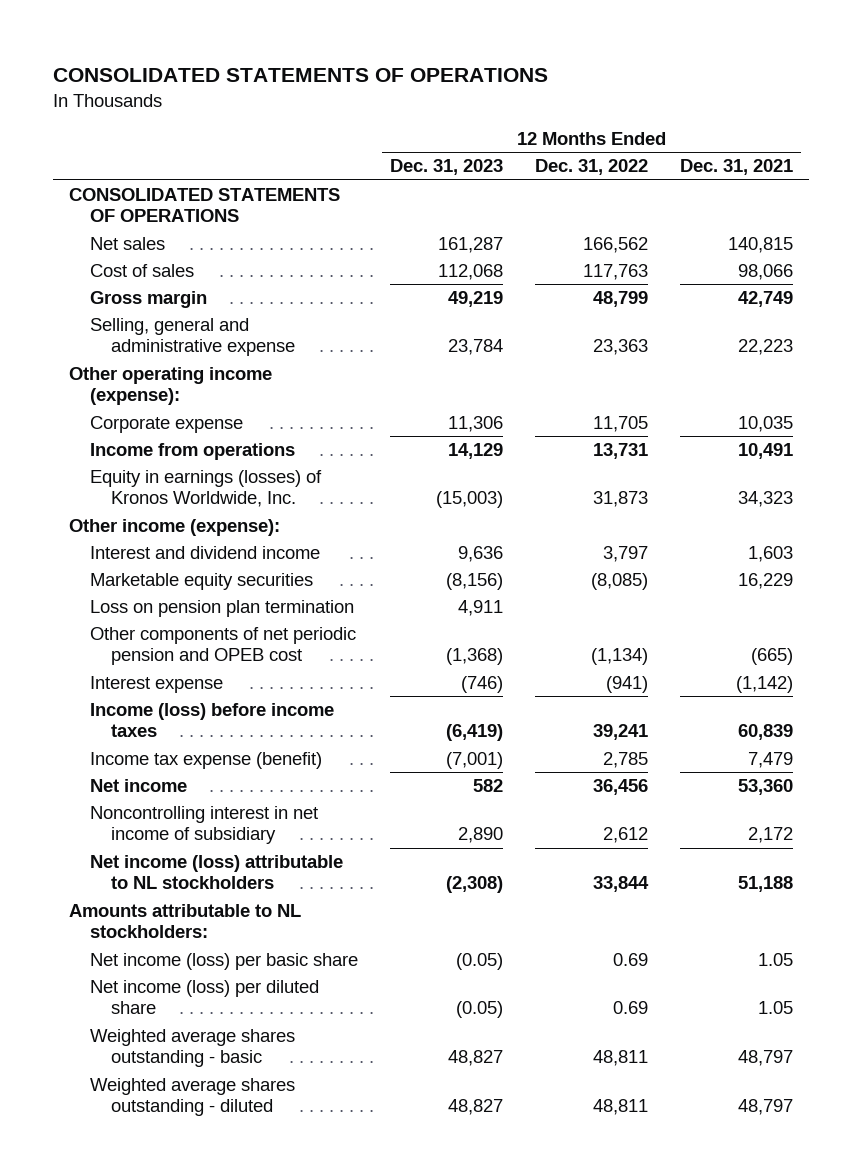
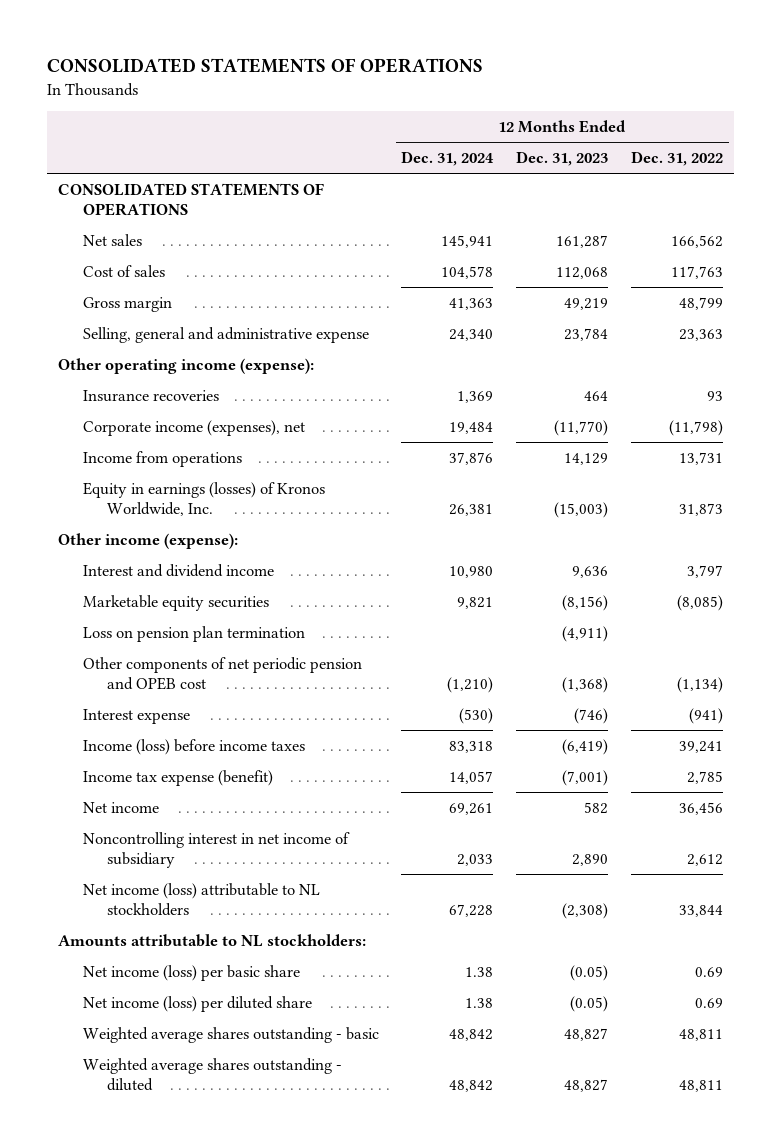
- | 12 Months Ended Dec. 31, 2023 | 12 Months Ended Dec. 31, 2022 | 12 Months Ended Dec. 31, 2021
+ | 12 Months Ended Dec. 31, 2024 | 12 Months Ended Dec. 31, 2023 | 12 Months Ended Dec. 31, 2022
- Corporate expense | 11,306 | 11,705 | 10,035
+ Insurance recoveries | 1,369 | 464 | 93
+ Corporate income (expenses), net | 19,484 | (11,770) | (11,798)
- Loss on pension plan termination | 4,911 | |
+ Loss on pension plan termination | | (4,911) |

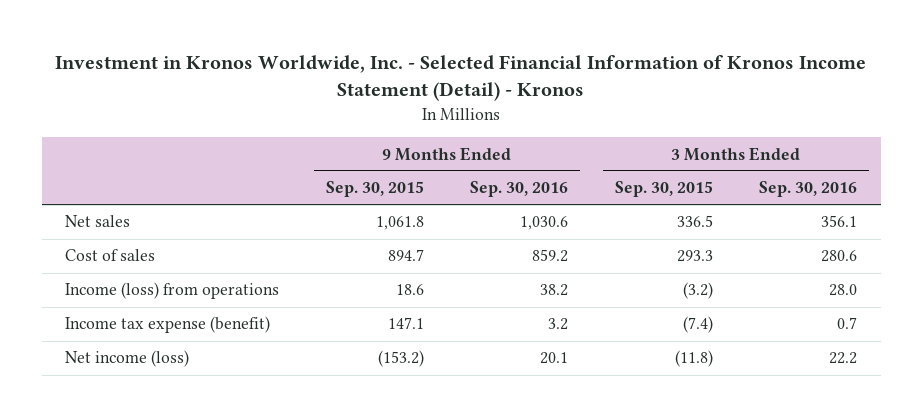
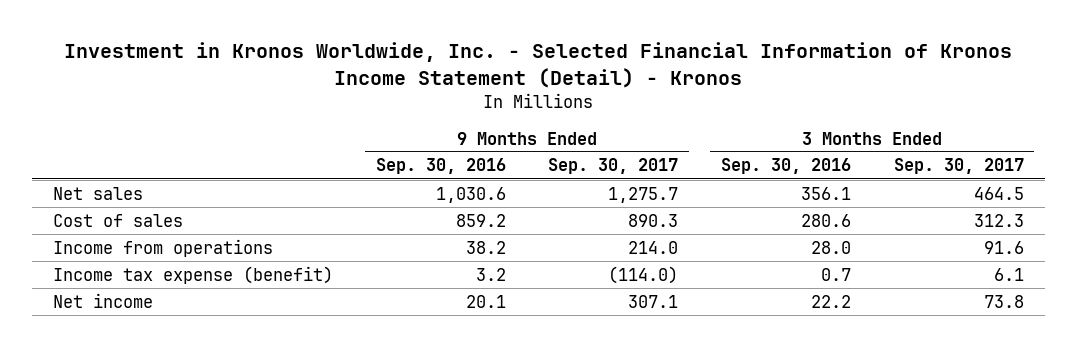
- | 9 Months Ended Sep. 30, 2015 | 9 Months Ended Sep. 30, 2016 | 3 Months Ended Sep. 30, 2015 | 3 Months Ended Sep. 30, 2016
+ | 9 Months Ended Sep. 30, 2016 | 9 Months Ended Sep. 30, 2017 | 3 Months Ended Sep. 30, 2016 | 3 Months Ended Sep. 30, 2017
- Income (loss) from operations | 18.6 | 38.2 | (3.2) | 28.0
+ Income from operations | 38.2 | 214.0 | 28.0 | 91.6
- Net income (loss) | (153.2) | 20.1 | (11.8) | 22.2
+ Net income | 20.1 | 307.1 | 22.2 | 73.8

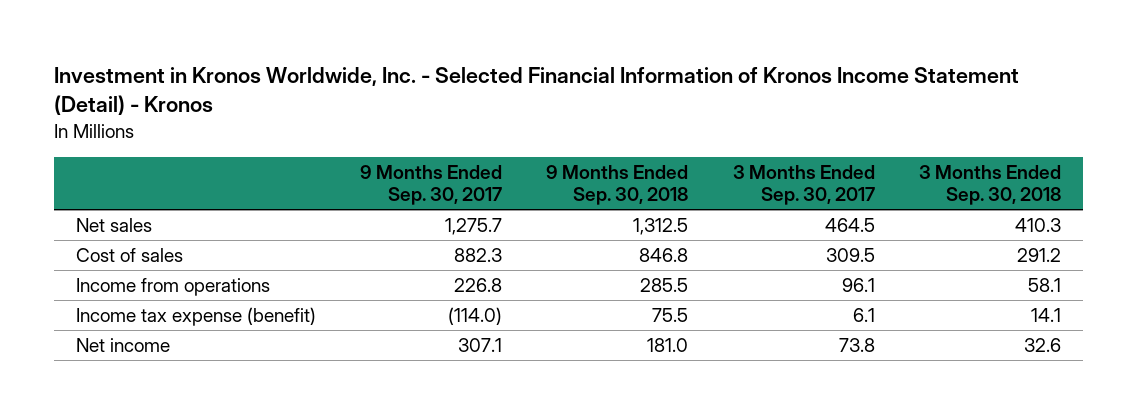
- | 9 Months Ended Sep. 30, 2016 | 9 Months Ended Sep. 30, 2017 | 3 Months Ended Sep. 30, 2016 | 3 Months Ended Sep. 30, 2017
+ | 9 Months Ended Sep. 30, 2017 | 9 Months Ended Sep. 30, 2018 | 3 Months Ended Sep. 30, 2017 | 3 Months Ended Sep. 30, 2018
- Cost of sales | 859.2 | 890.3 | 280.6 | 312.3
- Income from operations | 38.2 | 214.0 | 28.0 | 91.6
+ Cost of sales | 882.3 | 846.8 | 309.5 | 291.2
+ Income from operations | 226.8 | 285.5 | 96.1 | 58.1

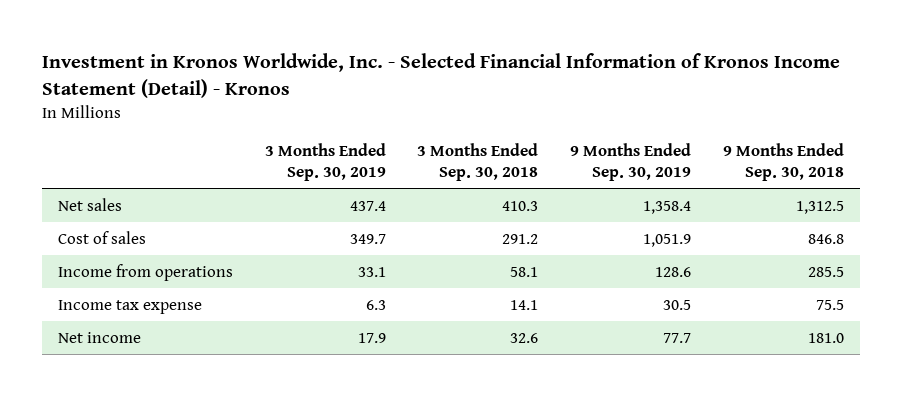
- | 9 Months Ended Sep. 30, 2017 | 9 Months Ended Sep. 30, 2018 | 3 Months Ended Sep. 30, 2017 | 3 Months Ended Sep. 30, 2018
+ | 3 Months Ended Sep. 30, 2019 | 3 Months Ended Sep. 30, 2018 | 9 Months Ended Sep. 30, 2019 | 9 Months Ended Sep. 30, 2018
- Income tax expense (benefit) | (114.0) | 75.5 | 6.1 | 14.1
+ Income tax expense | 6.3 | 14.1 | 30.5 | 75.5

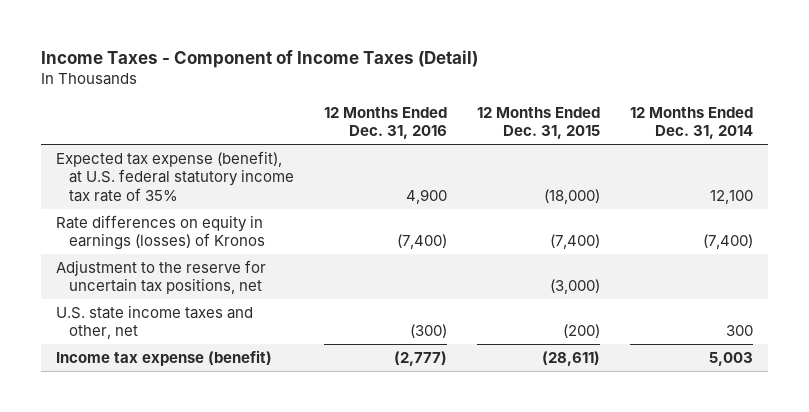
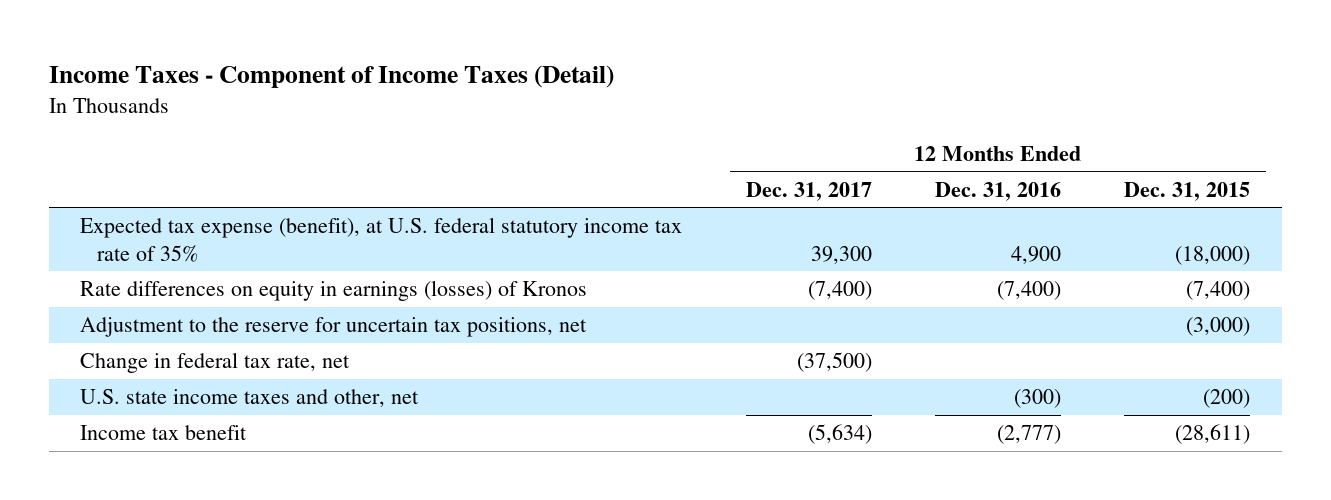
- | 12 Months Ended Dec. 31, 2016 | 12 Months Ended Dec. 31, 2015 | 12 Months Ended Dec. 31, 2014
+ | 12 Months Ended Dec. 31, 2017 | 12 Months Ended Dec. 31, 2016 | 12 Months Ended Dec. 31, 2015
+ Change in federal tax rate, net | (37,500) | |
- Income tax expense (benefit) | (2,777) | (28,611) | 5,003
+ Income tax benefit | (5,634) | (2,777) | (28,611)

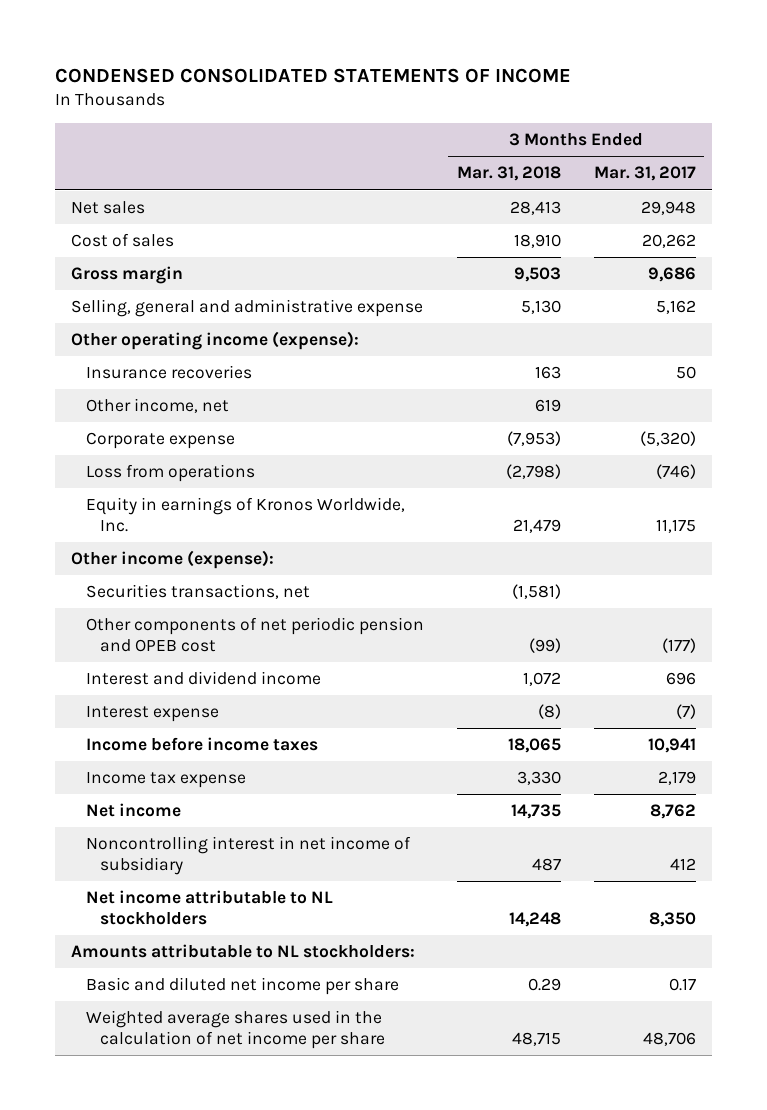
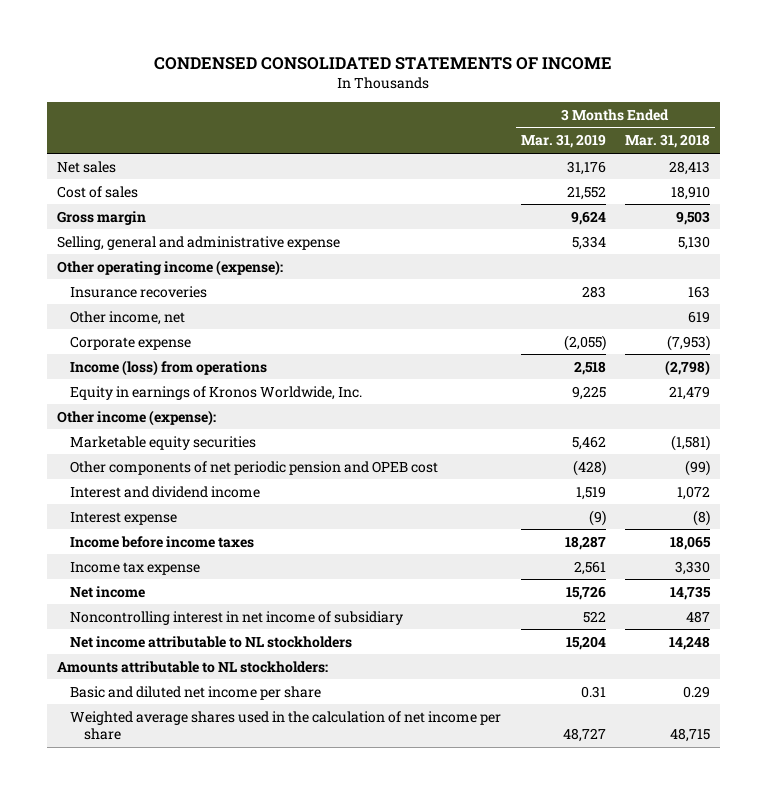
- | 3 Months Ended Mar. 31, 2018 | 3 Months Ended Mar. 31, 2017
+ | 3 Months Ended Mar. 31, 2019 | 3 Months Ended Mar. 31, 2018
- Loss from operations | (2,798) | (746)
+ Income (loss) from operations | 2,518 | (2,798)
- Securities transactions, net | (1,581) |
+ Marketable equity securities | 5,462 | (1,581)

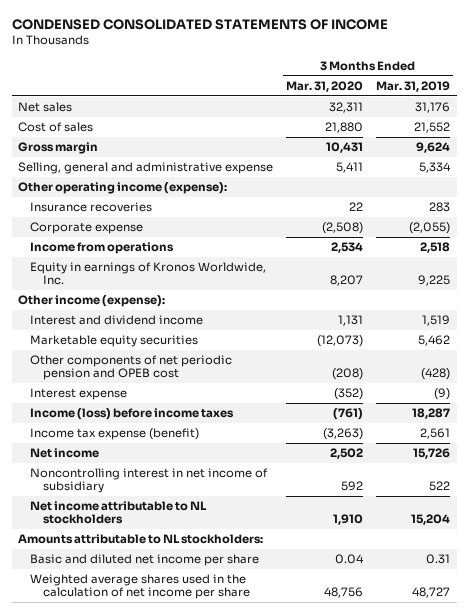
- | 3 Months Ended Mar. 31, 2019 | 3 Months Ended Mar. 31, 2018
+ | 3 Months Ended Mar. 31, 2020 | 3 Months Ended Mar. 31, 2019
- Other income, net | | 619
- Income (loss) from operations | 2,518 | (2,798)
+ Income from operations | 2,534 | 2,518
moved up: Interest and dividend income | 1,131 | 1,519
- Income before income taxes | 18,287 | 18,065
- Income tax expense | 2,561 | 3,330
+ Income (loss) before income taxes | (761) | 18,287
+ Income tax expense (benefit) | (3,263) | 2,561

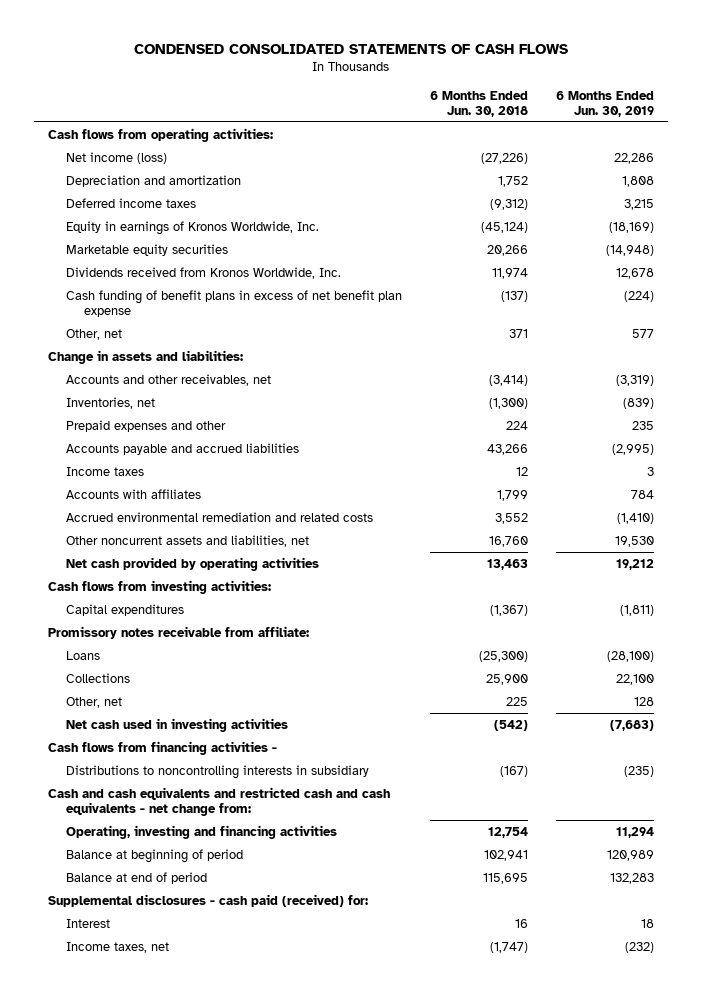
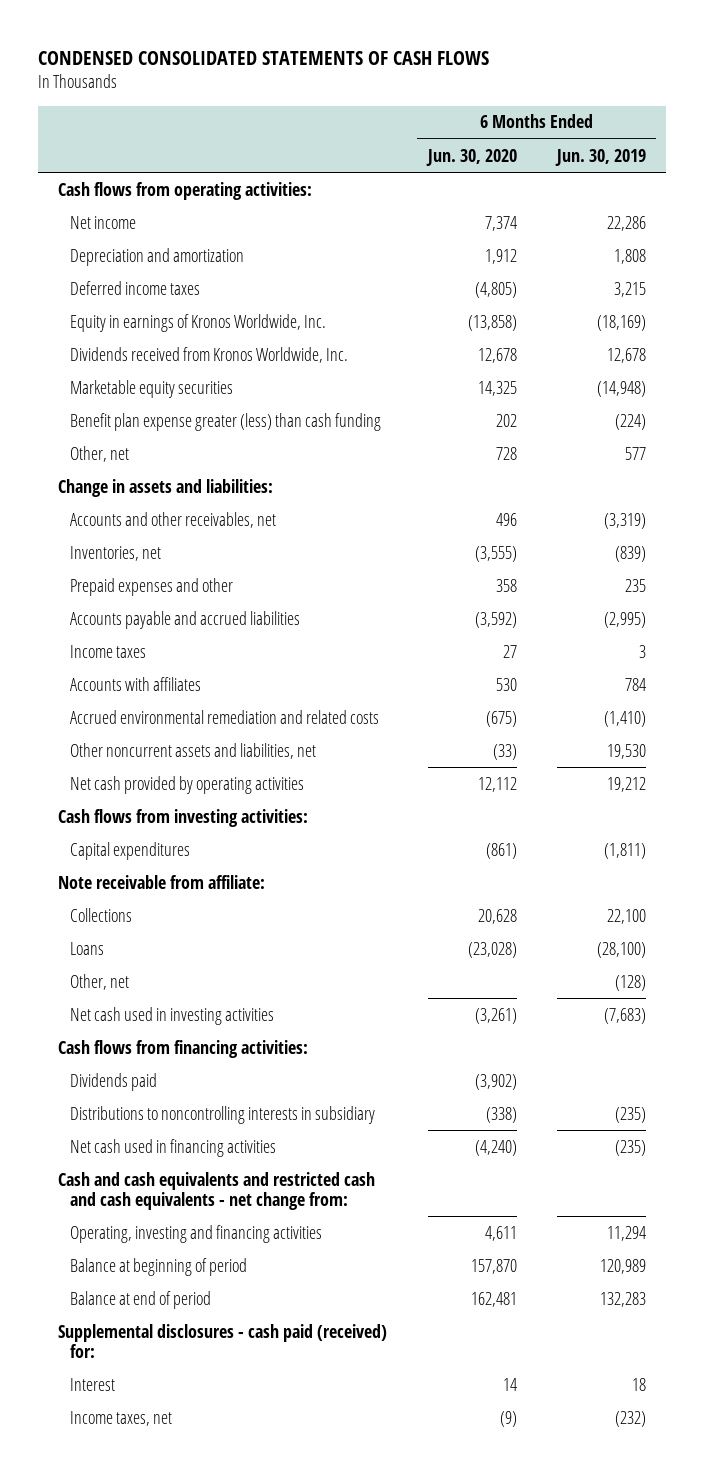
- | 6 Months Ended Jun. 30, 2018 | 6 Months Ended Jun. 30, 2019
+ | 6 Months Ended Jun. 30, 2020 | 6 Months Ended Jun. 30, 2019
- Net income (loss) | (27,226) | 22,286
+ Net income | 7,374 | 22,286
- Cash funding of benefit plans in excess of net benefit plan expense | (137) | (224)
moved down: Marketable equity securities | 14,325 | (14,948)
+ Benefit plan expense greater (less) than cash funding | 202 | (224)
- Promissory notes receivable from affiliate:
+ Note receivable from affiliate:
- Other, net | 225 | 128
moved down: Loans | (23,028) | (28,100)
+ Other, net | | (128)
- Cash flows from financing activities -
+ Cash flows from financing activities:
+ Dividends paid | (3,902) |
+ Net cash used in financing activities | (4,240) | (235)

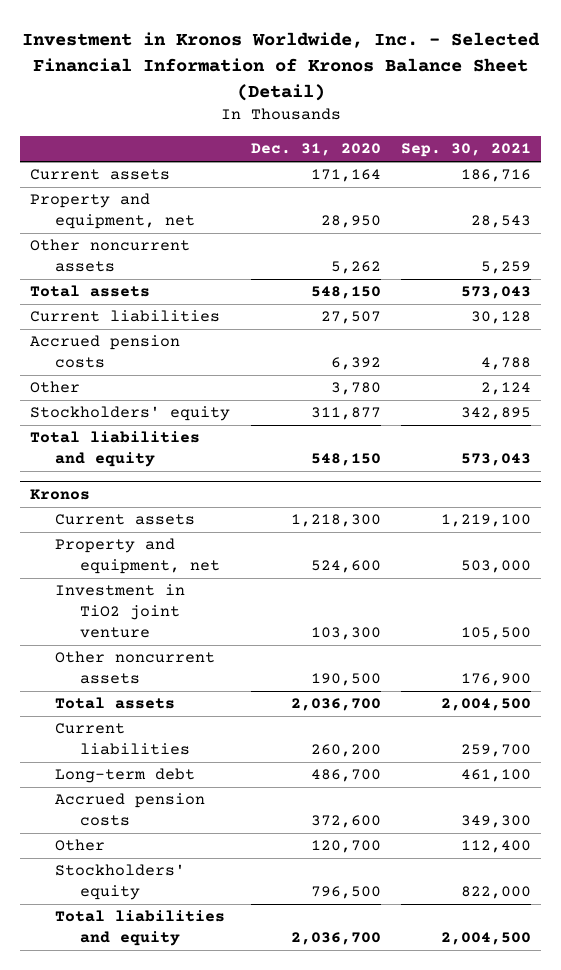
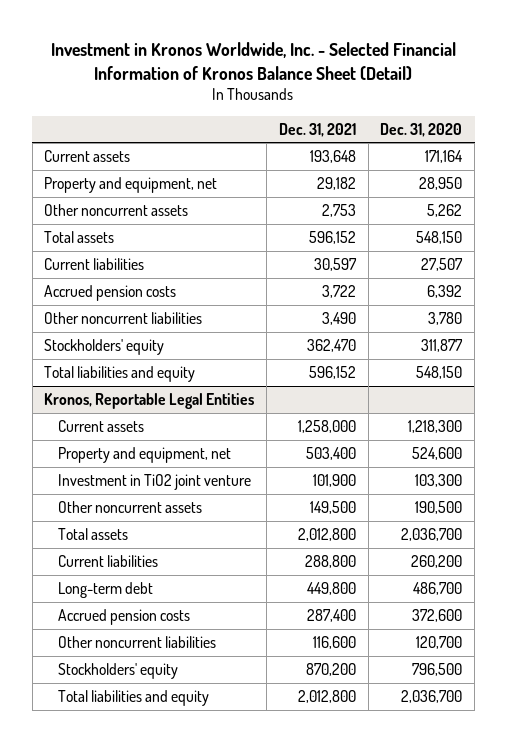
- | Dec. 31, 2020 | Sep. 30, 2021
+ | Dec. 31, 2021 | Dec. 31, 2020
- Other | 3,780 | 2,124
+ Other noncurrent liabilities | 3,490 | 3,780
- Kronos
+ Kronos, Reportable Legal Entities
- Other | 120,700 | 112,400
+ Other noncurrent liabilities | 116,600 | 120,700

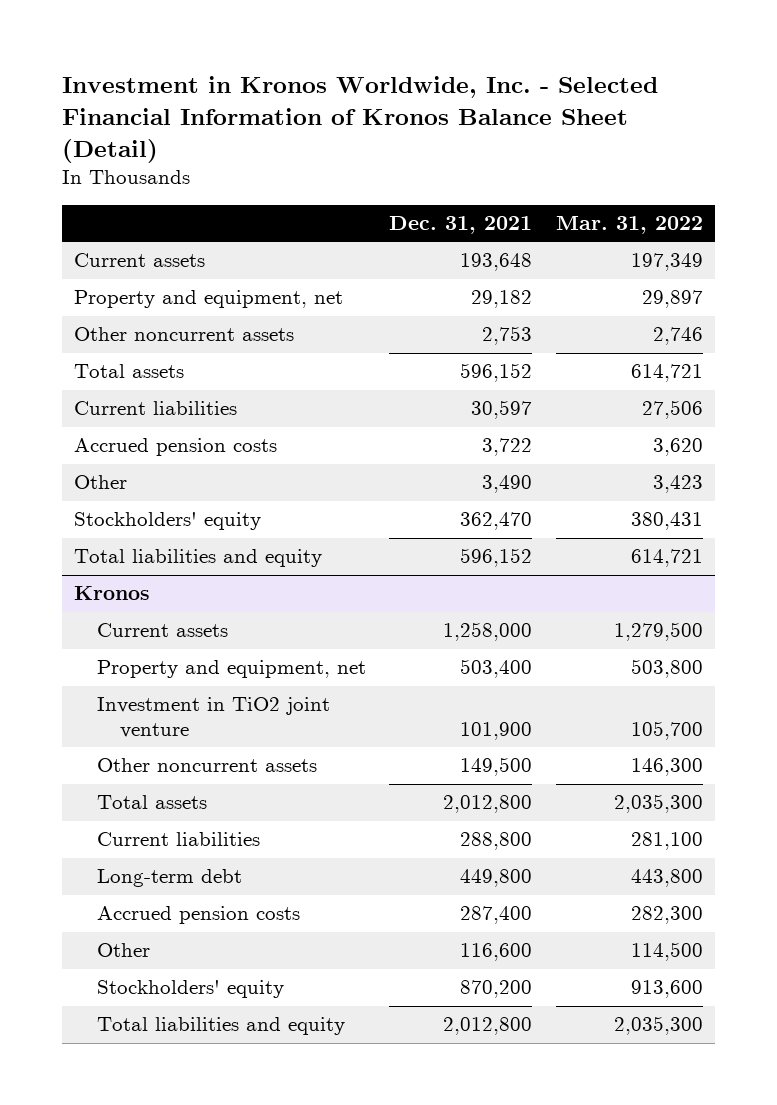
- | Dec. 31, 2021 | Dec. 31, 2020
+ | Dec. 31, 2021 | Mar. 31, 2022
- Other noncurrent liabilities | 3,490 | 3,780
+ Other | 3,490 | 3,423
- Kronos, Reportable Legal Entities
+ Kronos
- Other noncurrent liabilities | 116,600 | 120,700
+ Other | 116,600 | 114,500

